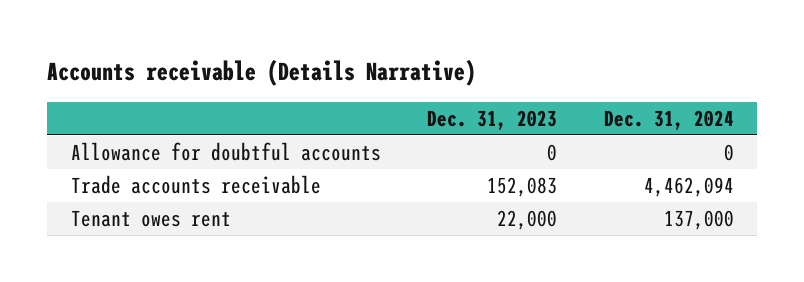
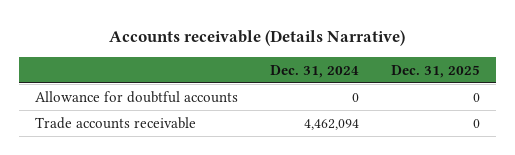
- | Dec. 31, 2023 | Dec. 31, 2024
+ | Dec. 31, 2024 | Dec. 31, 2025
- Tenant owes rent | 22,000 | 137,000

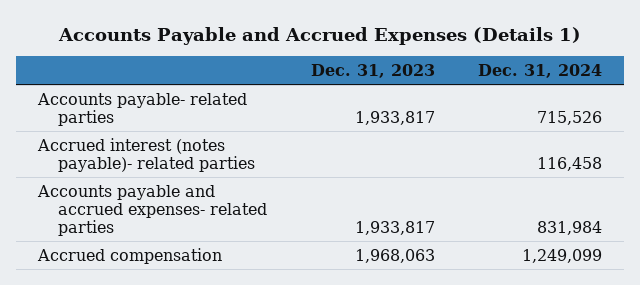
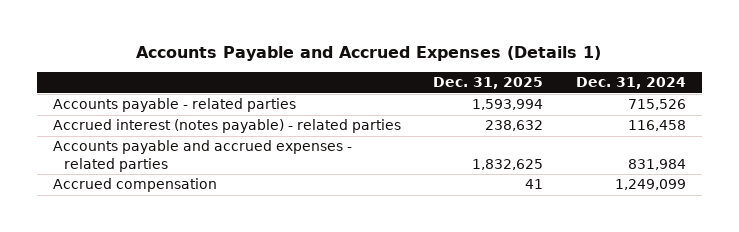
- | Dec. 31, 2023 | Dec. 31, 2024
+ | Dec. 31, 2025 | Dec. 31, 2024
- Accounts payable- related parties | 1,933,817 | 715,526
- Accrued interest (notes payable)- related parties | | 116,458
- Accounts payable and accrued expenses- related parties | 1,933,817 | 831,984
+ Accounts payable - related parties | 1,593,994 | 715,526
+ Accrued interest (notes payable) - related parties | 238,632 | 116,458
+ Accounts payable and accrued expenses - related parties | 1,832,625 | 831,984

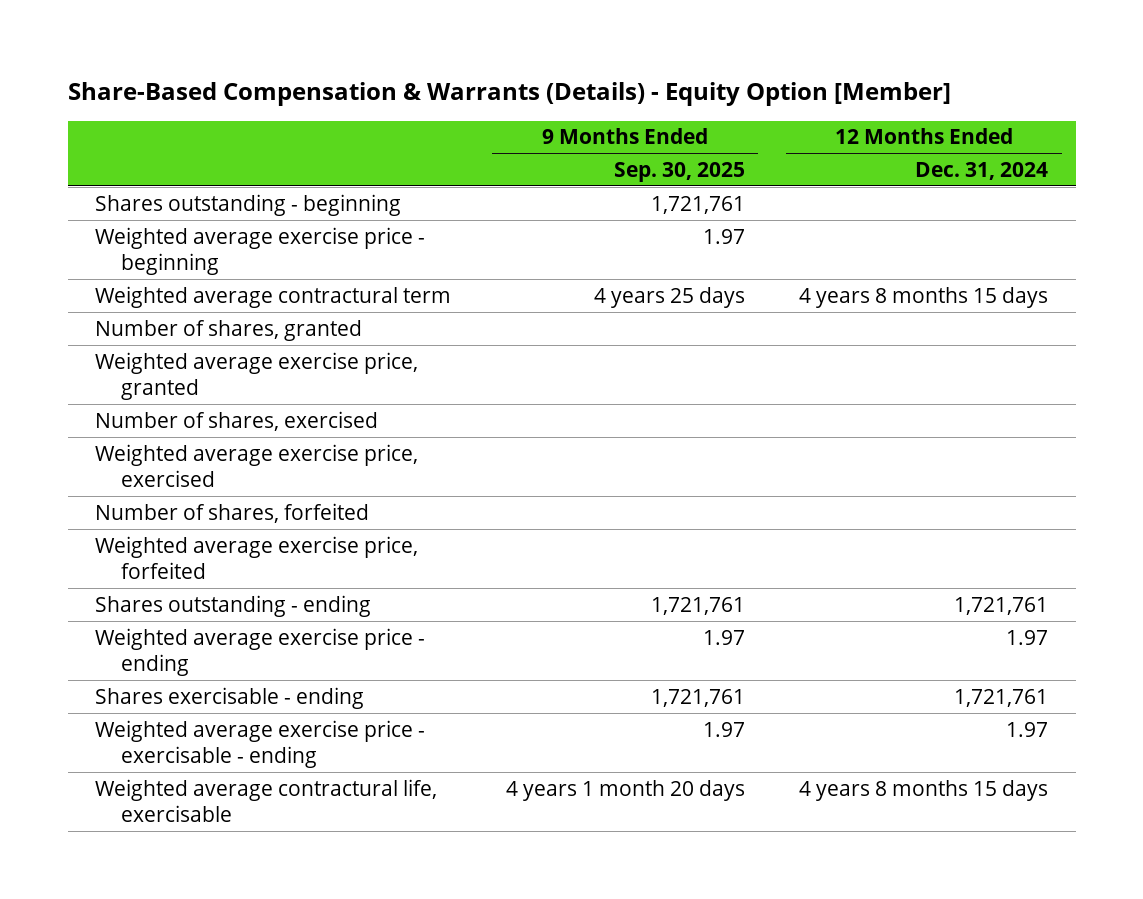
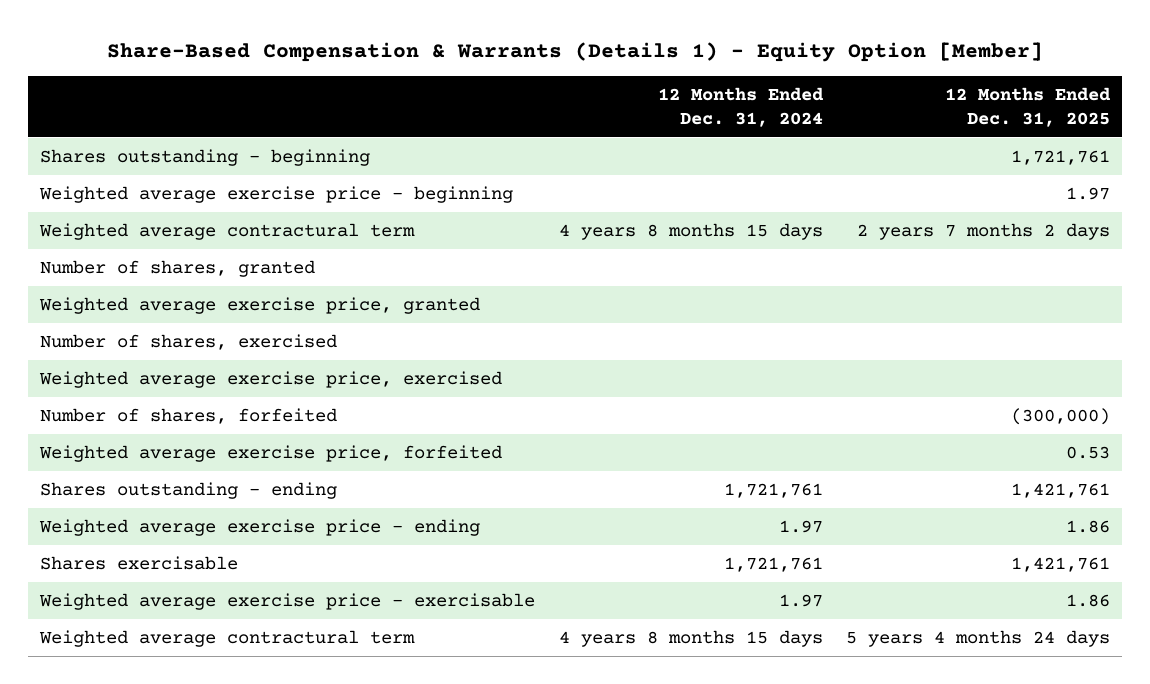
- Share-Based Compensation & Warrants (Details) - Equity Option [Member]
+ Share-Based Compensation & Warrants (Details 1) - Equity Option [Member]
- | 9 Months Ended Sep. 30, 2025 | 12 Months Ended Dec. 31, 2024
+ | 12 Months Ended Dec. 31, 2024 | 12 Months Ended Dec. 31, 2025
- Shares exercisable - ending | 1,721,761 | 1,721,761
- Weighted average exercise price - exercisable - ending | 1.97 | 1.97
- Weighted average contractural life, exercisable | 4 years 1 month 20 days | 4 years 8 months 15 days
+ Shares exercisable | 1,721,761 | 1,421,761
+ Weighted average exercise price - exercisable | 1.97 | 1.86
+ Weighted average contractural term | 4 years 8 months 15 days | 5 years 4 months 24 days

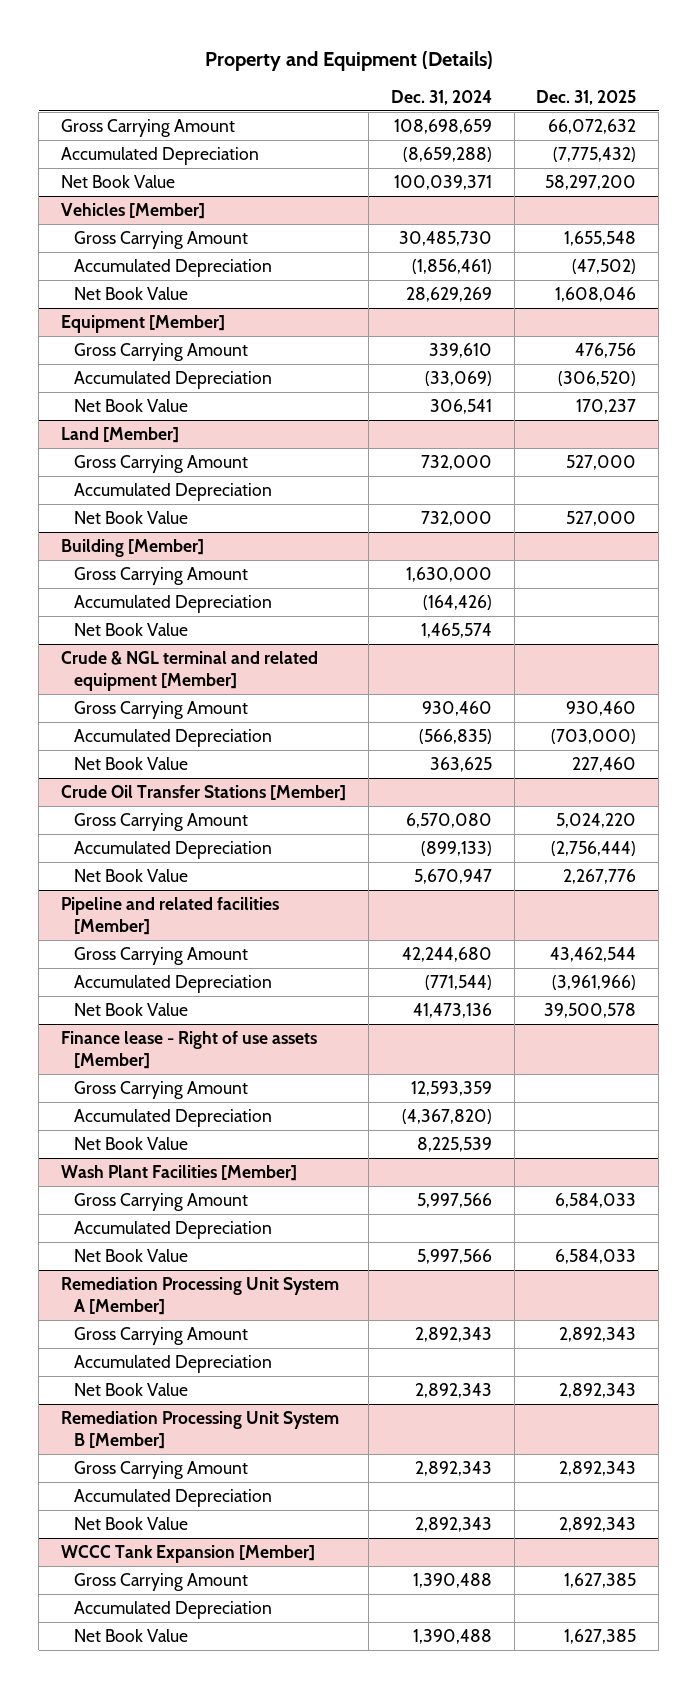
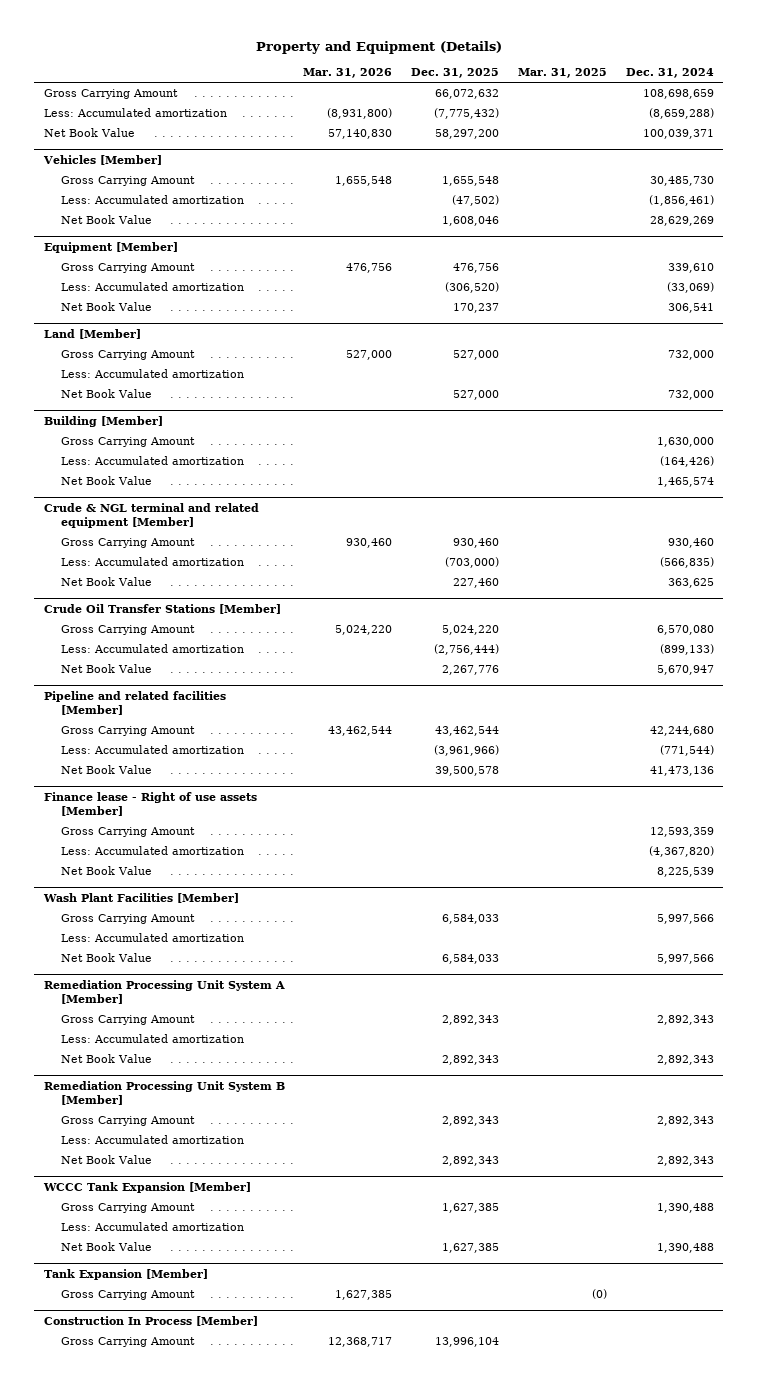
- | Dec. 31, 2024 | Dec. 31, 2025
+ | Mar. 31, 2026 | Dec. 31, 2025 | Mar. 31, 2025 | Dec. 31, 2024
- Accumulated Depreciation | (8,659,288) | (7,775,432)
+ Less: Accumulated amortization | (8,931,800) | (7,775,432) | | (8,659,288)
@ Vehicles [Member]
- Accumulated Depreciation | (1,856,461) | (47,502)
+ Less: Accumulated amortization | | (47,502) | | (1,856,461)
@ Equipment [Member]
- Accumulated Depreciation | (33,069) | (306,520)
+ Less: Accumulated amortization | | (306,520) | | (33,069)
@ Land [Member]
- Accumulated Depreciation
+ Less: Accumulated amortization
@ Building [Member]
- Accumulated Depreciation | (164,426) |
+ Less: Accumulated amortization | | | | (164,426)
@ Crude & NGL terminal and related equipment [Member]
- Accumulated Depreciation | (566,835) | (703,000)
+ Less: Accumulated amortization | | (703,000) | | (566,835)
@ Crude Oil Transfer Stations [Member]
- Accumulated Depreciation | (899,133) | (2,756,444)
+ Less: Accumulated amortization | | (2,756,444) | | (899,133)
@ Pipeline and related facilities [Member]
- Accumulated Depreciation | (771,544) | (3,961,966)
+ Less: Accumulated amortization | | (3,961,966) | | (771,544)
@ Finance lease - Right of use assets [Member]
- Accumulated Depreciation | (4,367,820) |
+ Less: Accumulated amortization | | | | (4,367,820)
@ Wash Plant Facilities [Member]
- Accumulated Depreciation
+ Less: Accumulated amortization
@ Remediation Processing Unit System A [Member]
- Accumulated Depreciation
+ Less: Accumulated amortization
@ Remediation Processing Unit System B [Member]
- Accumulated Depreciation
+ Less: Accumulated amortization
@ WCCC Tank Expansion [Member]
- Accumulated Depreciation
+ Less: Accumulated amortization
+ Tank Expansion [Member]
+ Gross Carrying Amount | 1,627,385 | | (0) |
+ Construction In Process [Member]
+ Gross Carrying Amount | 12,368,717 | 13,996,104 | |

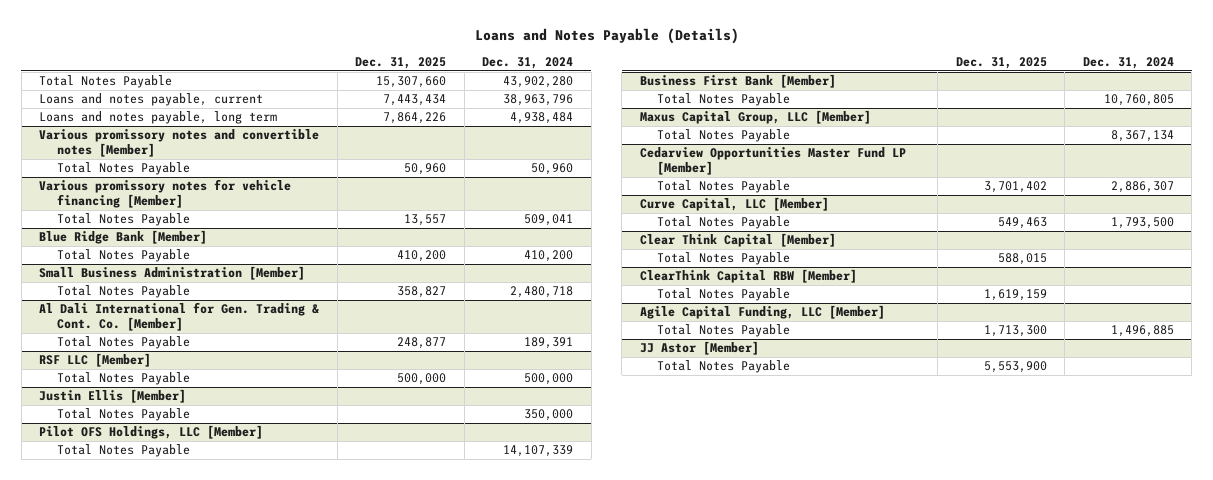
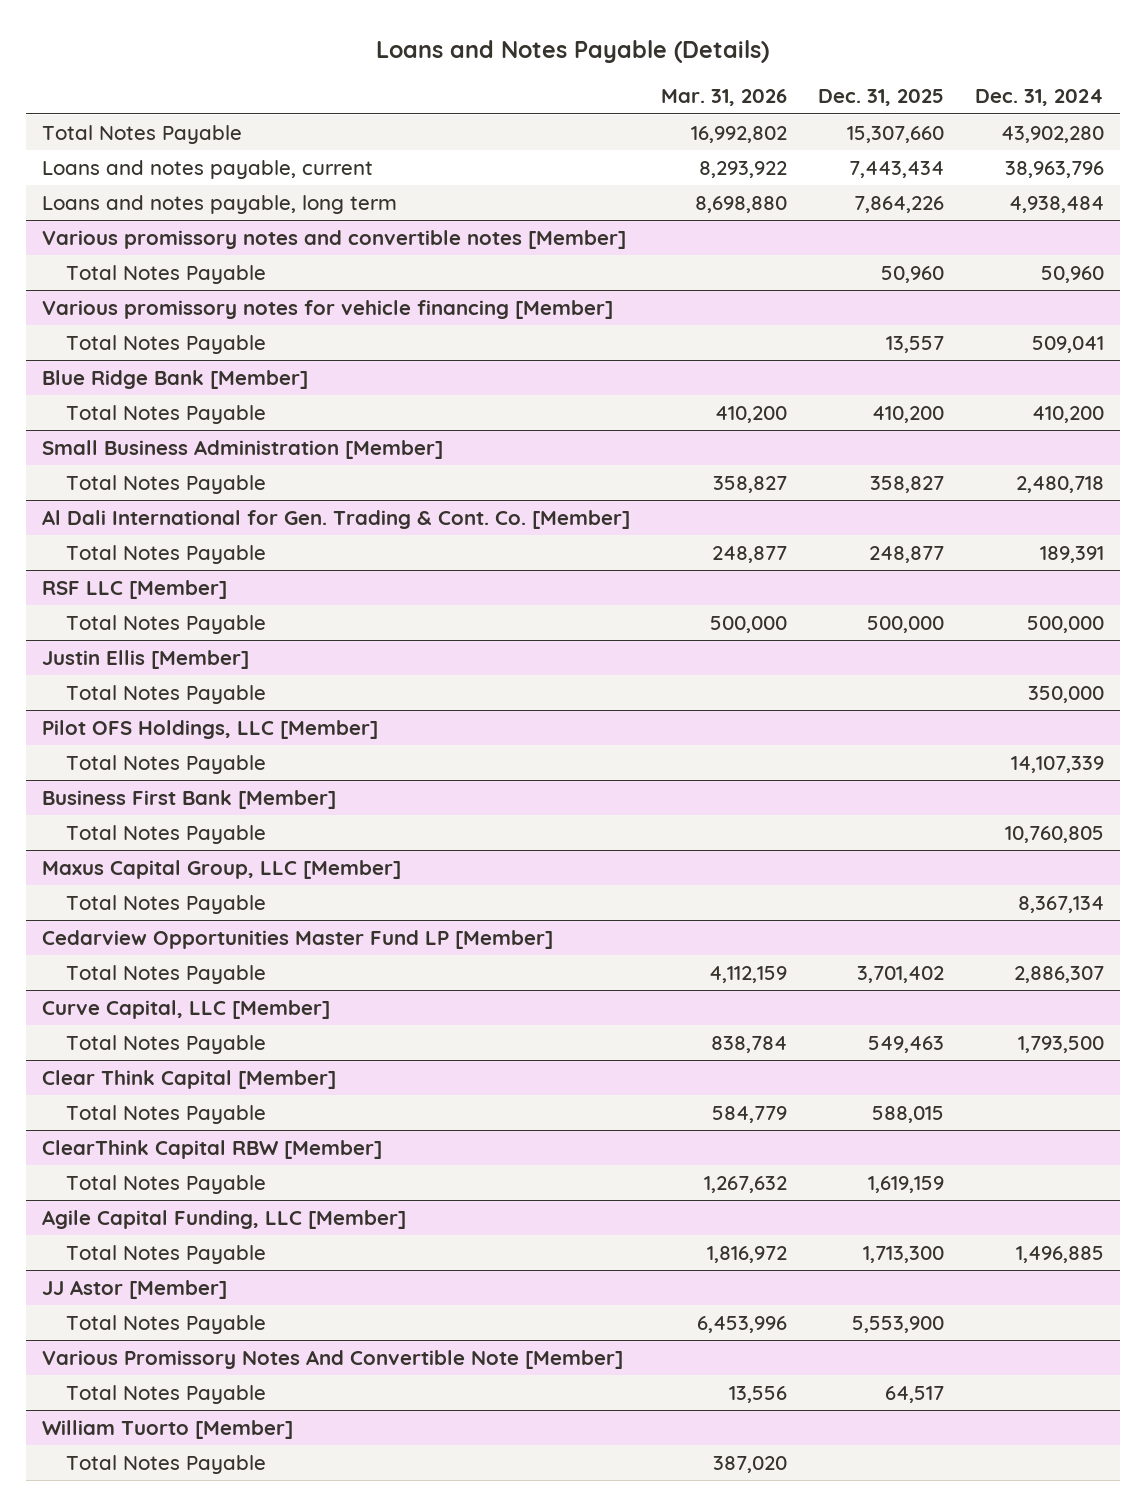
- | Dec. 31, 2025 | Dec. 31, 2024
+ | Mar. 31, 2026 | Dec. 31, 2025 | Dec. 31, 2024
+ Various Promissory Notes And Convertible Note [Member]
+ Total Notes Payable | 13,556 | 64,517 |
+ William Tuorto [Member]
+ Total Notes Payable | 387,020 | |

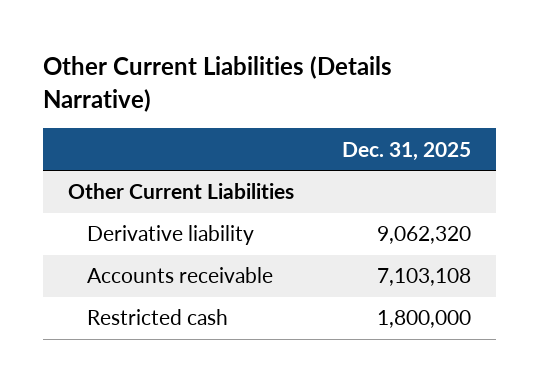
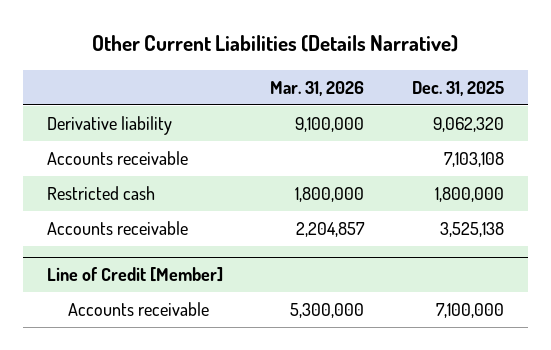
- | Dec. 31, 2025
+ | Mar. 31, 2026 | Dec. 31, 2025
- Other Current Liabilities
+ Accounts receivable | 2,204,857 | 3,525,138
+ Line of Credit [Member]
+ Accounts receivable | 5,300,000 | 7,100,000

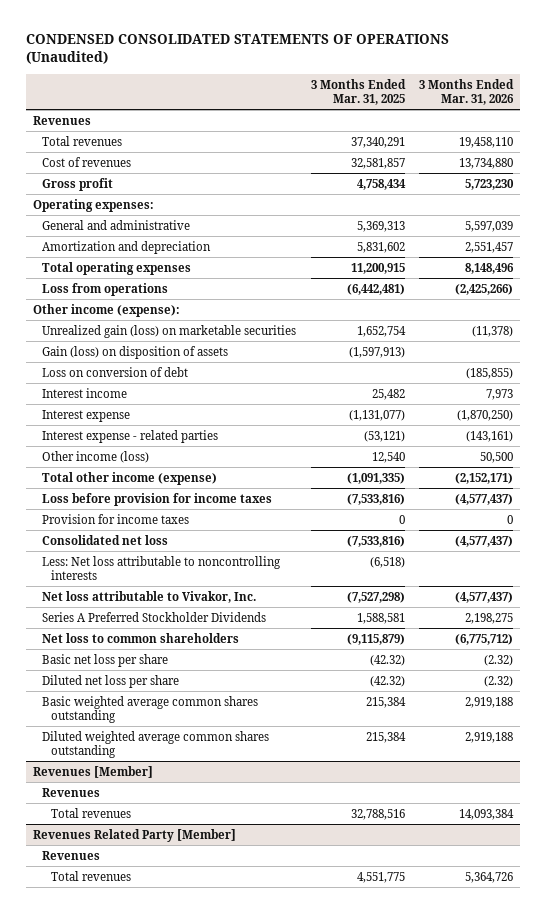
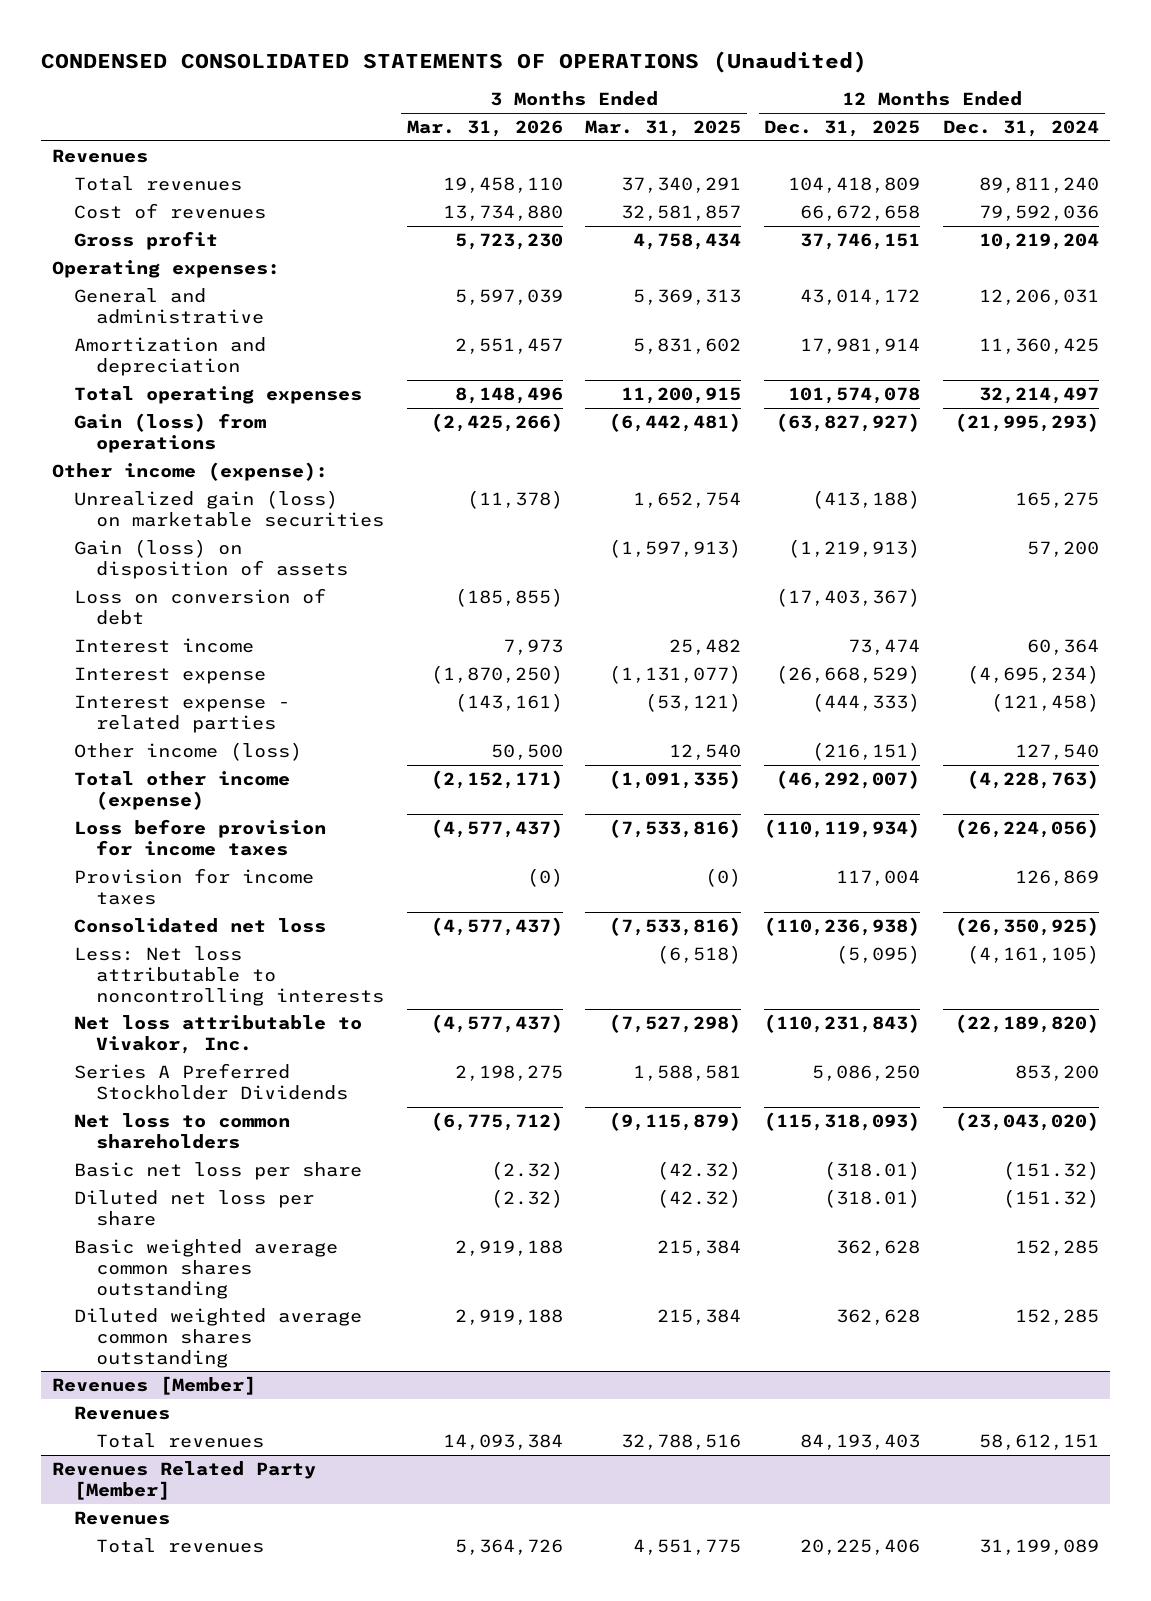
- | 3 Months Ended Mar. 31, 2025 | 3 Months Ended Mar. 31, 2026
+ | 3 Months Ended Mar. 31, 2026 | 3 Months Ended Mar. 31, 2025 | 12 Months Ended Dec. 31, 2025 | 12 Months Ended Dec. 31, 2024
- Loss from operations | (6,442,481) | (2,425,266)
+ Gain (loss) from operations | (2,425,266) | (6,442,481) | (63,827,927) | (21,995,293)
- Provision for income taxes | 0 | 0
+ Provision for income taxes | (0) | (0) | 117,004 | 126,869

